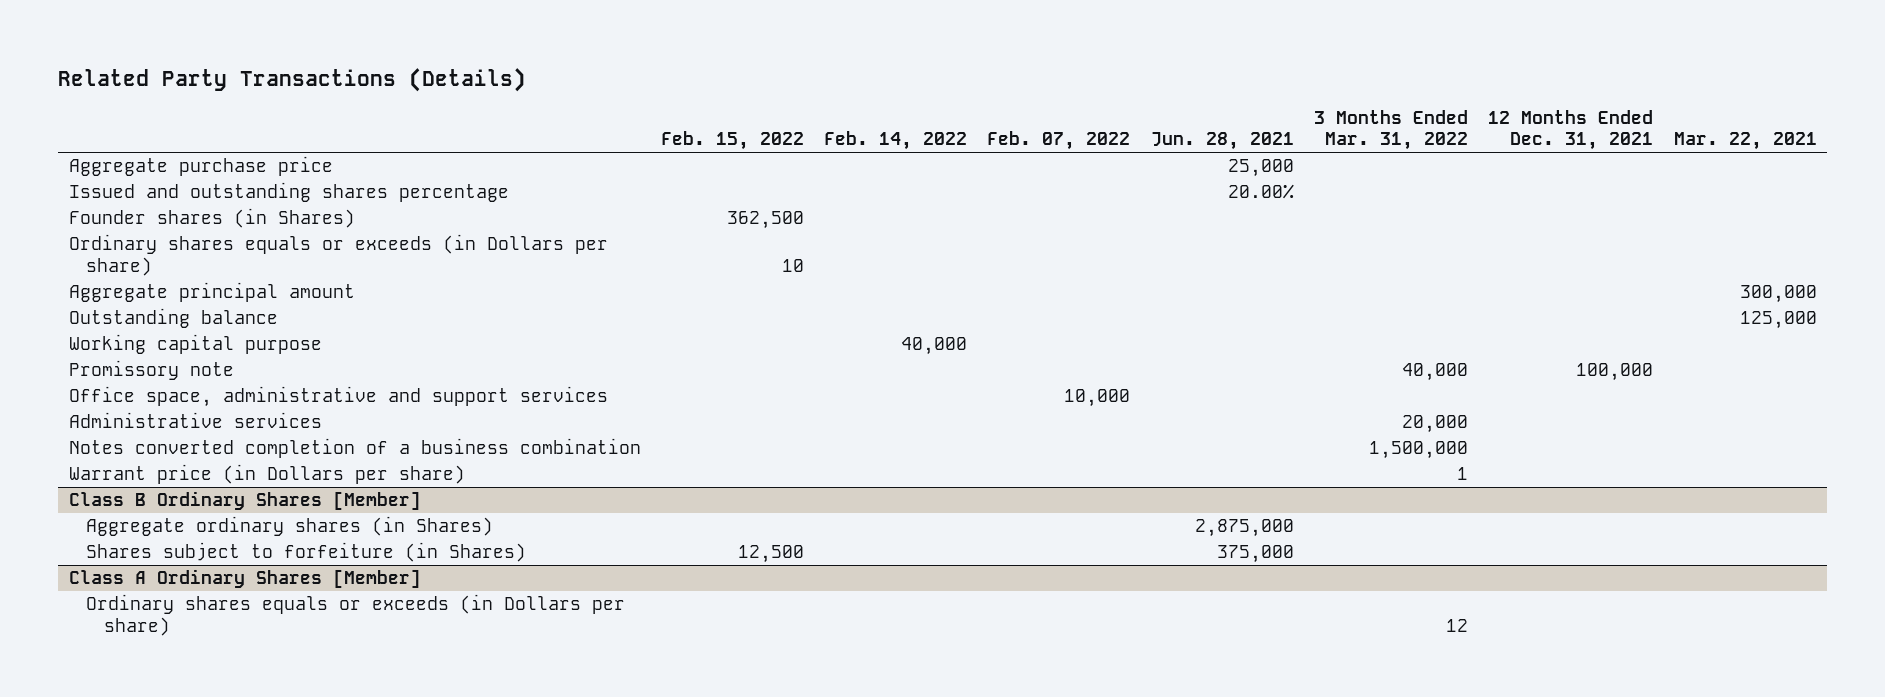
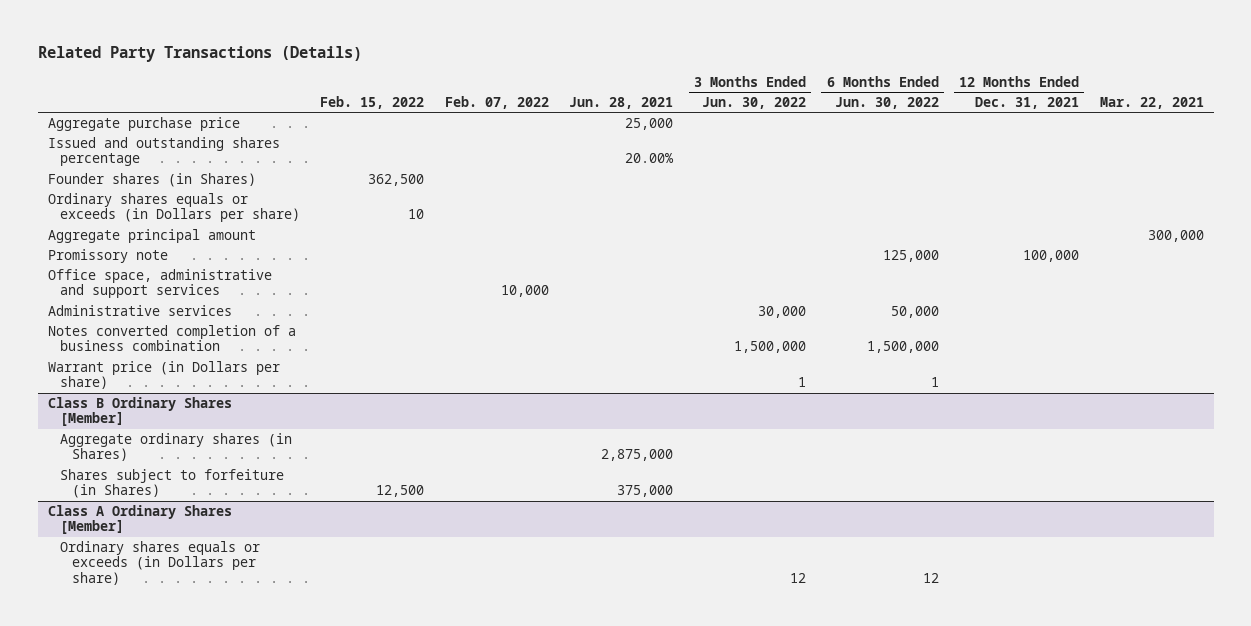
- | Feb. 15, 2022 | Feb. 14, 2022 | Feb. 07, 2022 | Jun. 28, 2021 | 3 Months Ended Mar. 31, 2022 | 12 Months Ended Dec. 31, 2021 | Mar. 22, 2021
+ | Feb. 15, 2022 | Feb. 07, 2022 | Jun. 28, 2021 | 3 Months Ended Jun. 30, 2022 | 6 Months Ended Jun. 30, 2022 | 12 Months Ended Dec. 31, 2021 | Mar. 22, 2021
- Outstanding balance | | | | | | | 125,000
- Working capital purpose | | 40,000 | | | | |

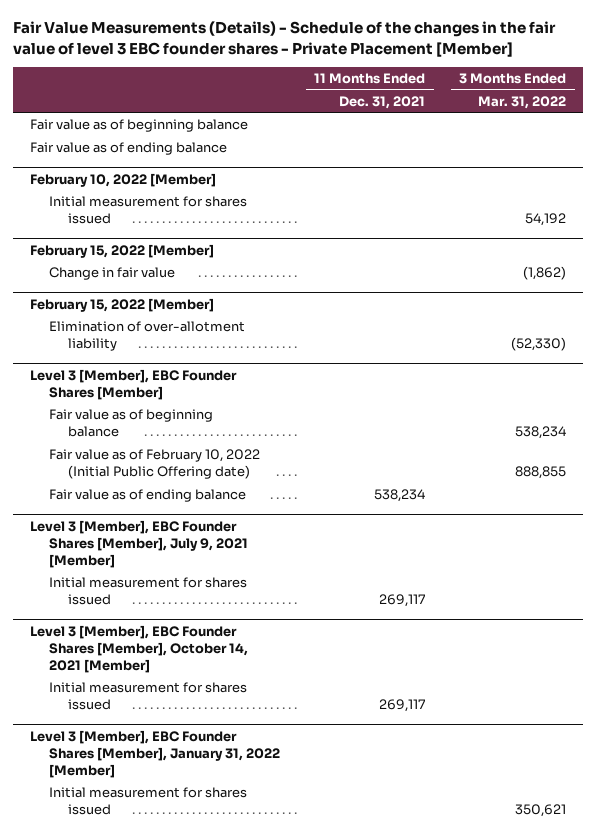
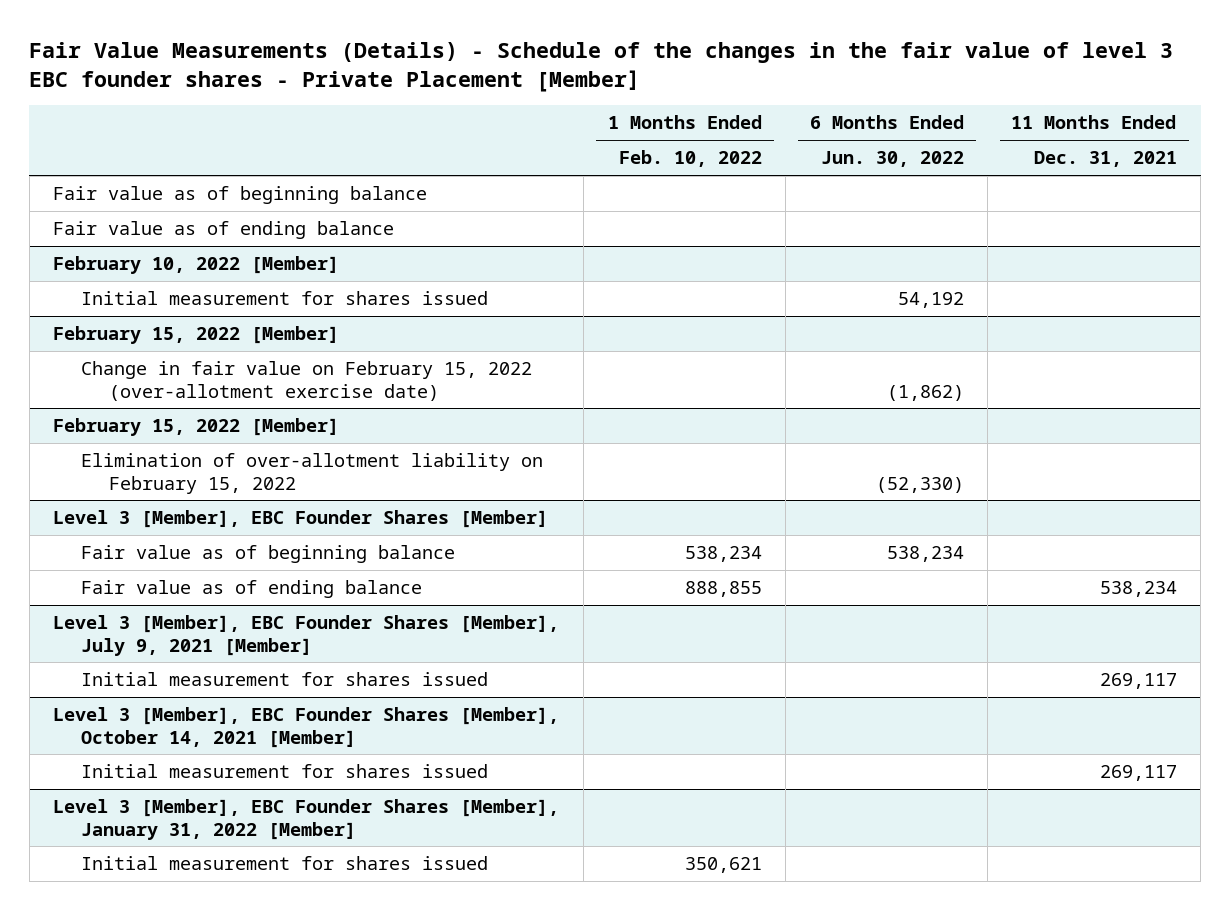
- | 11 Months Ended Dec. 31, 2021 | 3 Months Ended Mar. 31, 2022
+ | 1 Months Ended Feb. 10, 2022 | 6 Months Ended Jun. 30, 2022 | 11 Months Ended Dec. 31, 2021
@ February 15, 2022 [Member]
- Change in fair value | | (1,862)
+ Change in fair value on February 15, 2022 (over-allotment exercise date) | | (1,862) |
- Elimination of over-allotment liability | | (52,330)
+ Elimination of over-allotment liability on February 15, 2022 | | (52,330) |
@ Level 3 [Member], EBC Founder Shares [Member]
- Fair value as of February 10, 2022 (Initial Public Offering date) | | 888,855

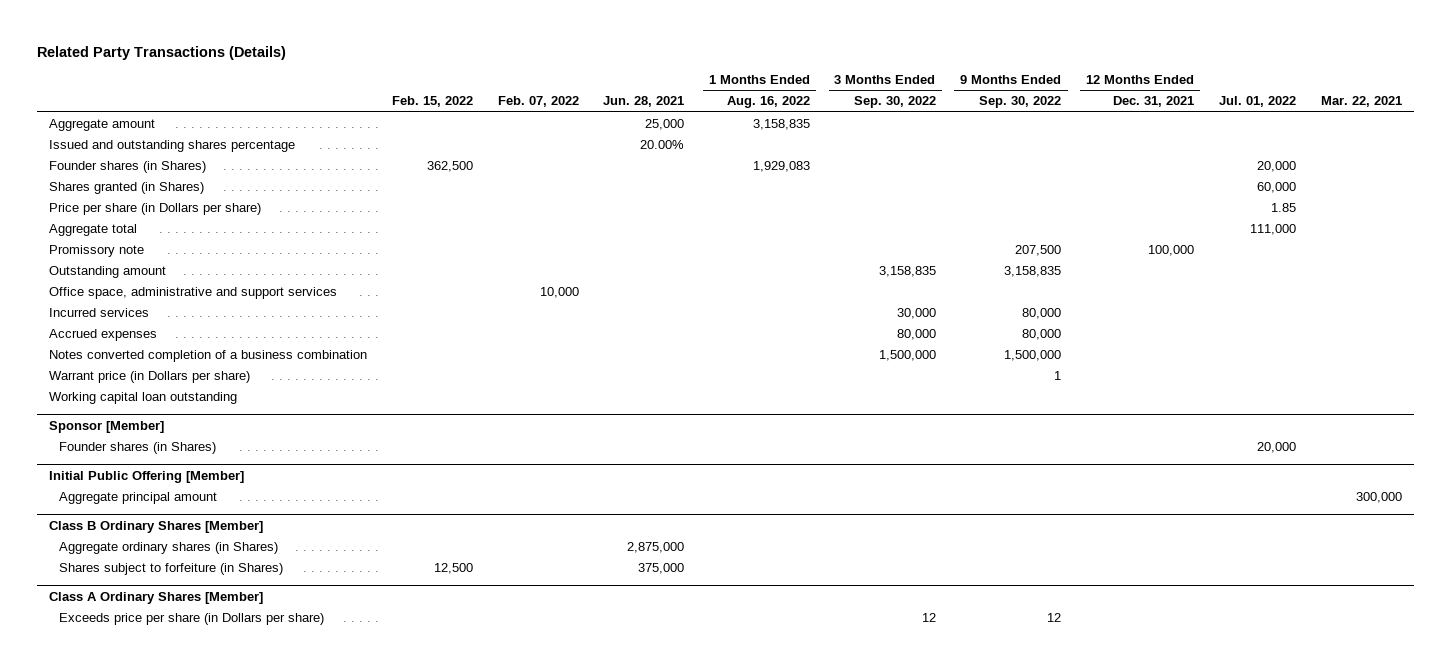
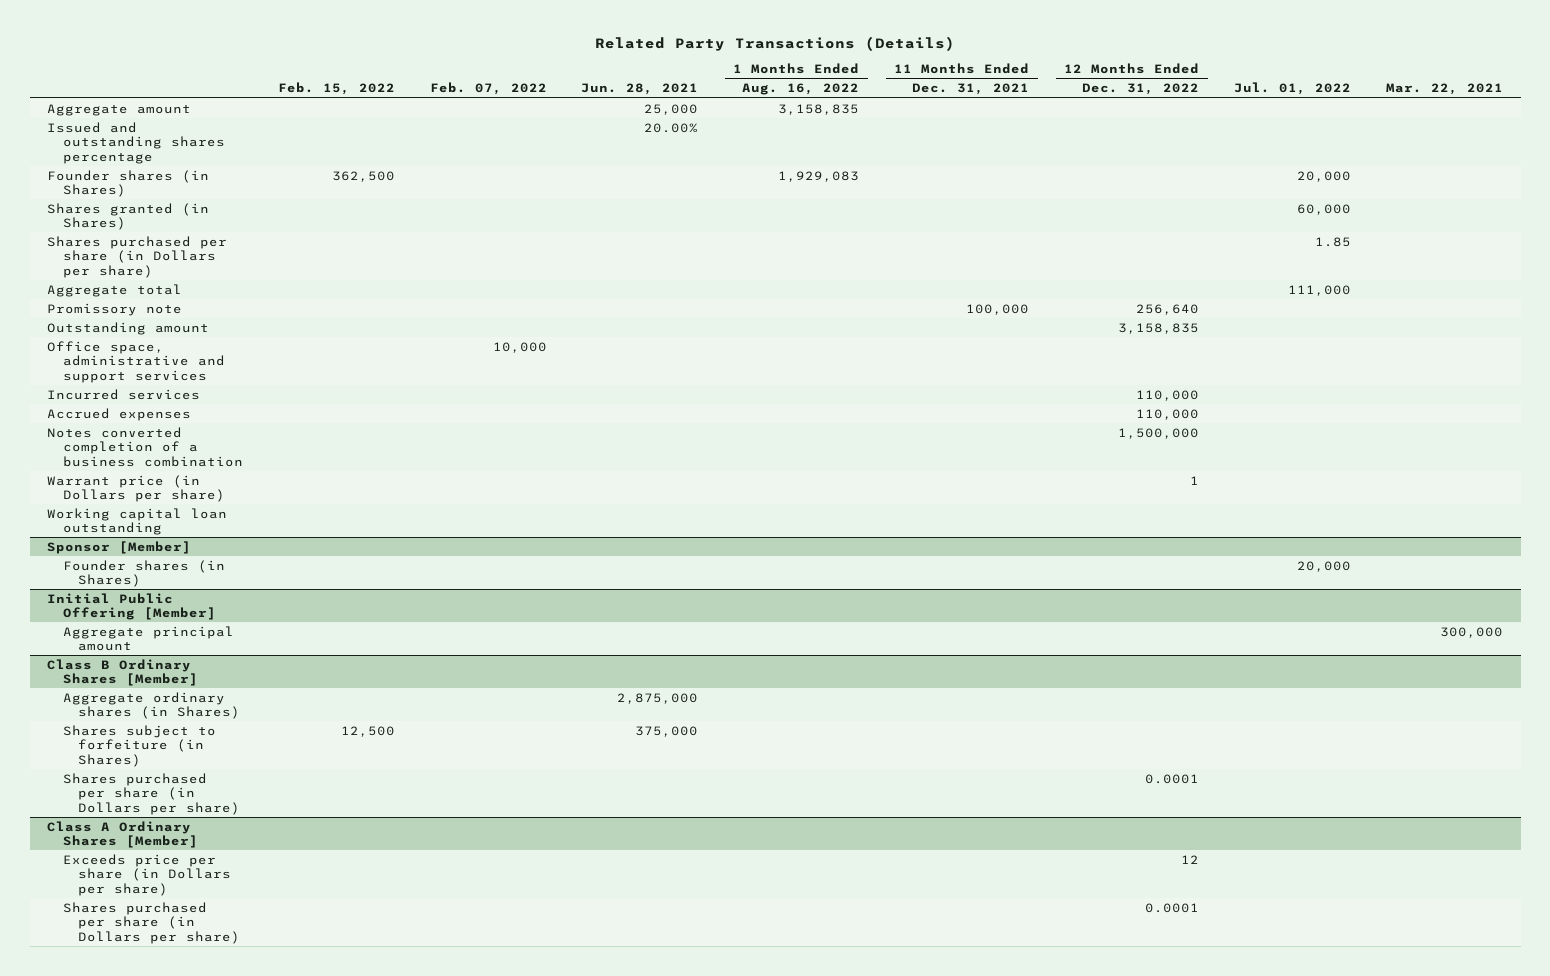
- | Feb. 15, 2022 | Feb. 07, 2022 | Jun. 28, 2021 | 1 Months Ended Aug. 16, 2022 | 3 Months Ended Sep. 30, 2022 | 9 Months Ended Sep. 30, 2022 | 12 Months Ended Dec. 31, 2021 | Jul. 01, 2022 | Mar. 22, 2021
+ | Feb. 15, 2022 | Feb. 07, 2022 | Jun. 28, 2021 | 1 Months Ended Aug. 16, 2022 | 11 Months Ended Dec. 31, 2021 | 12 Months Ended Dec. 31, 2022 | Jul. 01, 2022 | Mar. 22, 2021
- Price per share (in Dollars per share) | | | | | | | | 1.85 |
+ Shares purchased per share (in Dollars per share) | | | | | | | 1.85 |
@ Class B Ordinary Shares [Member]
+ Shares purchased per share (in Dollars per share) | | | | | | 0.0001 | |
@ Class A Ordinary Shares [Member]
+ Shares purchased per share (in Dollars per share) | | | | | | 0.0001 | |

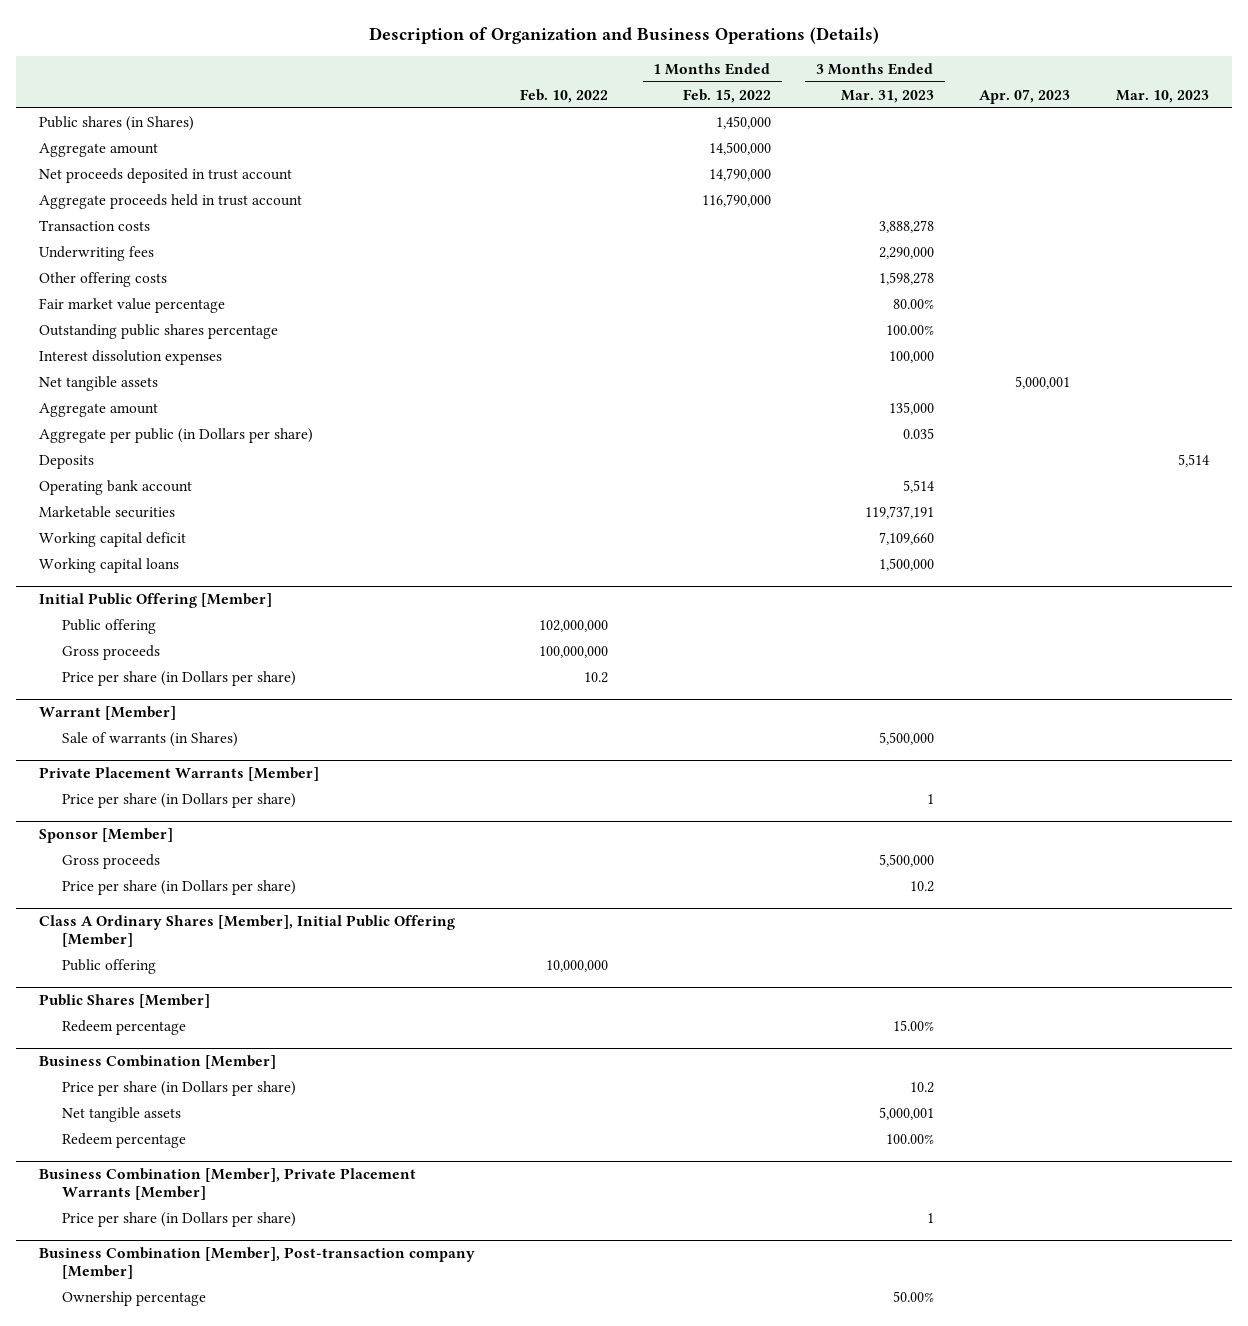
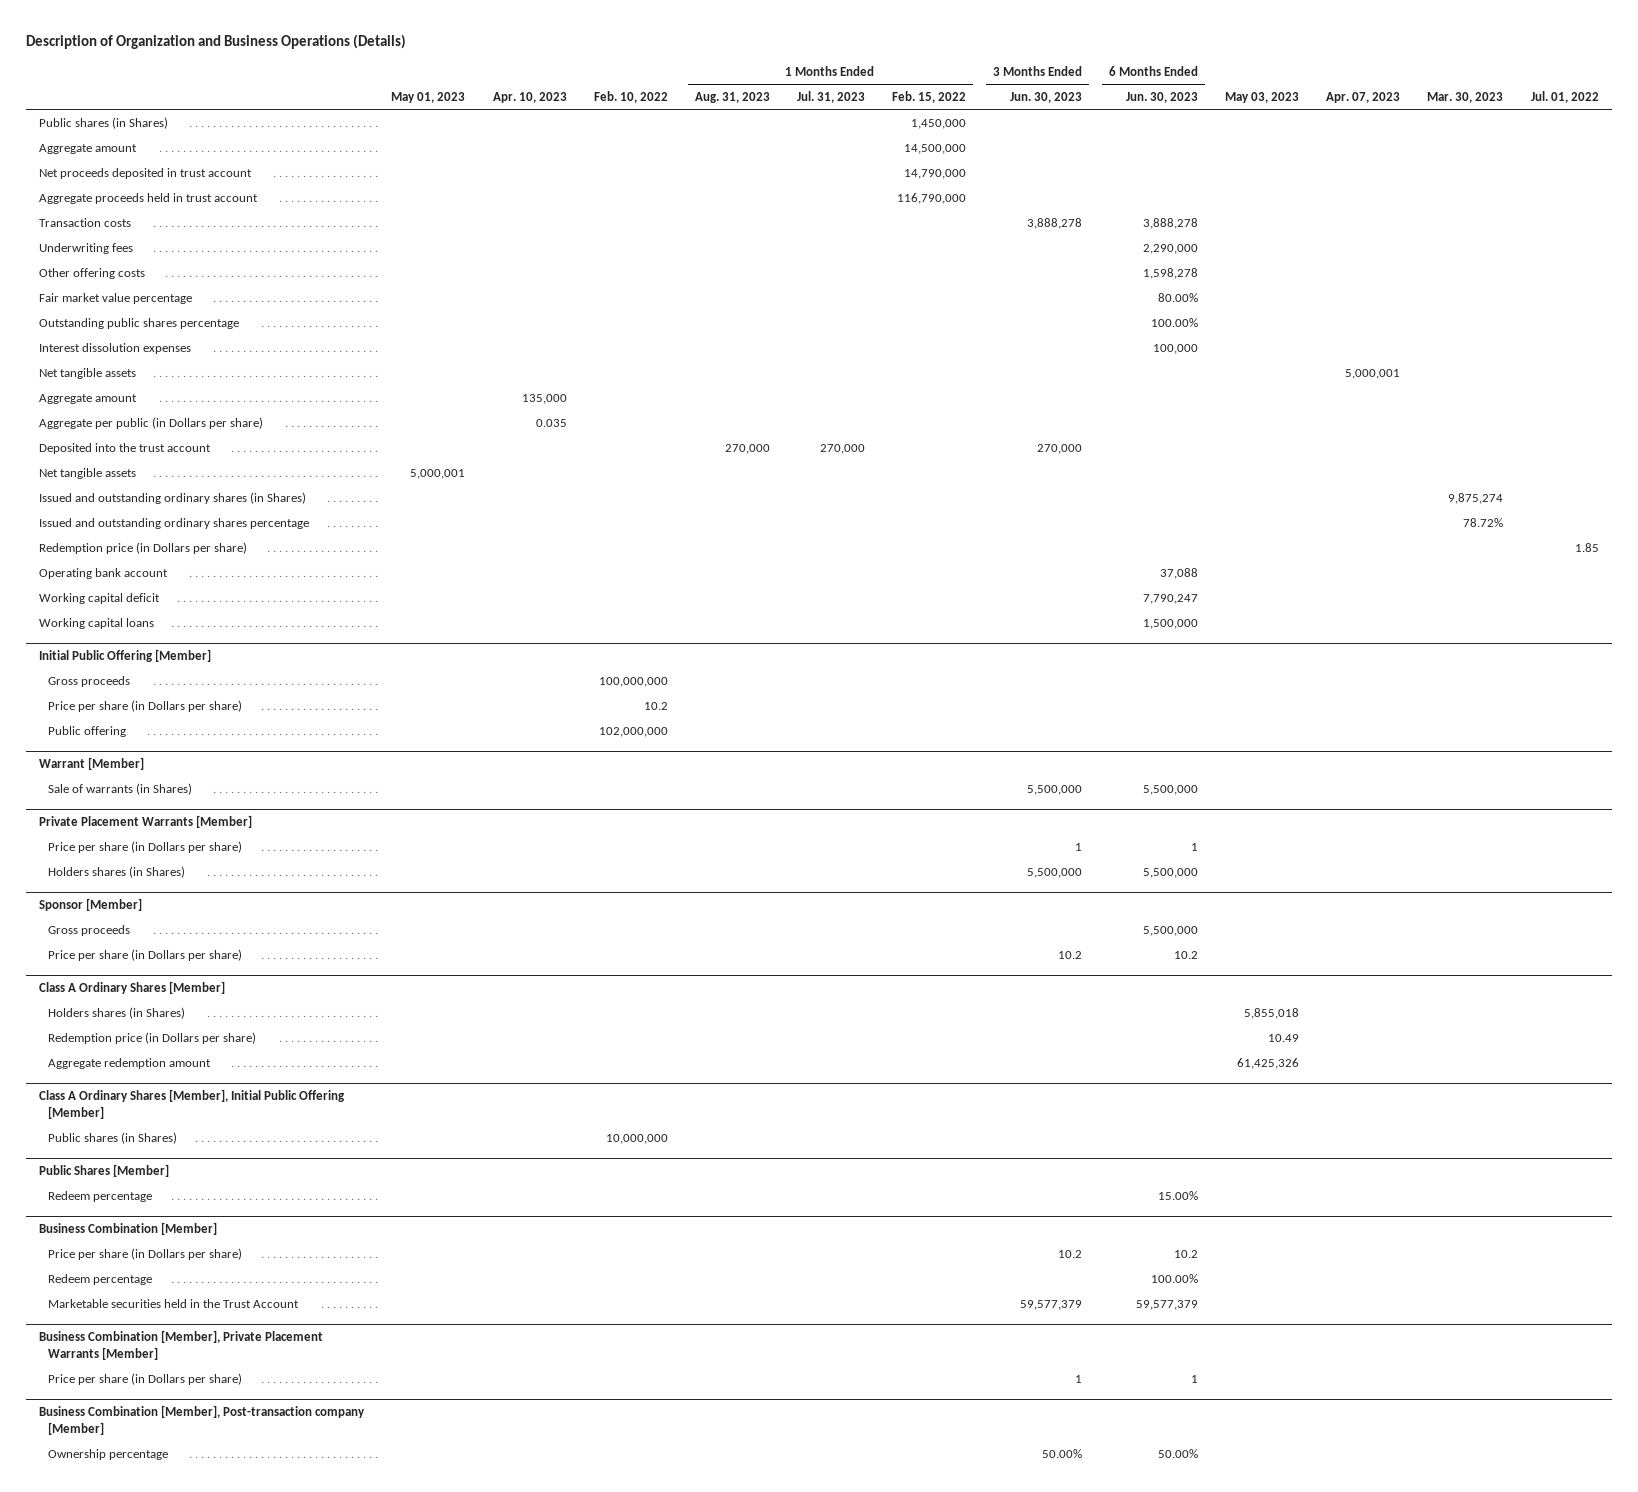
- | Feb. 10, 2022 | 1 Months Ended Feb. 15, 2022 | 3 Months Ended Mar. 31, 2023 | Apr. 07, 2023 | Mar. 10, 2023
+ | May 01, 2023 | Apr. 10, 2023 | Feb. 10, 2022 | 1 Months Ended Aug. 31, 2023 | 1 Months Ended Jul. 31, 2023 | 1 Months Ended Feb. 15, 2022 | 3 Months Ended Jun. 30, 2023 | 6 Months Ended Jun. 30, 2023 | May 03, 2023 | Apr. 07, 2023 | Mar. 30, 2023 | Jul. 01, 2022
- Deposits | | | | | 5,514
+ Deposited into the trust account | | | | 270,000 | 270,000 | | 270,000 | | | | |
+ Net tangible assets | 5,000,001 | | | | | | | | | | |
+ Issued and outstanding ordinary shares (in Shares) | | | | | | | | | | | 9,875,274 |
+ Issued and outstanding ordinary shares percentage | | | | | | | | | | | 78.72% |
+ Redemption price (in Dollars per share) | | | | | | | | | | | | 1.85
- Marketable securities | | | 119,737,191 | |
@ Initial Public Offering [Member]
moved down: Public offering | | | 102,000,000 | | | | | | | | |
@ Private Placement Warrants [Member]
+ Holders shares (in Shares) | | | | | | | 5,500,000 | 5,500,000 | | | |
+ Class A Ordinary Shares [Member]
+ Holders shares (in Shares) | | | | | | | | | 5,855,018 | | |
+ Redemption price (in Dollars per share) | | | | | | | | | 10.49 | | |
+ Aggregate redemption amount | | | | | | | | | 61,425,326 | | |
@ Class A Ordinary Shares [Member], Initial Public Offering [Member]
- Public offering | 10,000,000 | | | |
+ Public shares (in Shares) | | | 10,000,000 | | | | | | | | |
@ Business Combination [Member]
- Net tangible assets | | | 5,000,001 | |
+ Marketable securities held in the Trust Account | | | | | | | 59,577,379 | 59,577,379 | | | |

